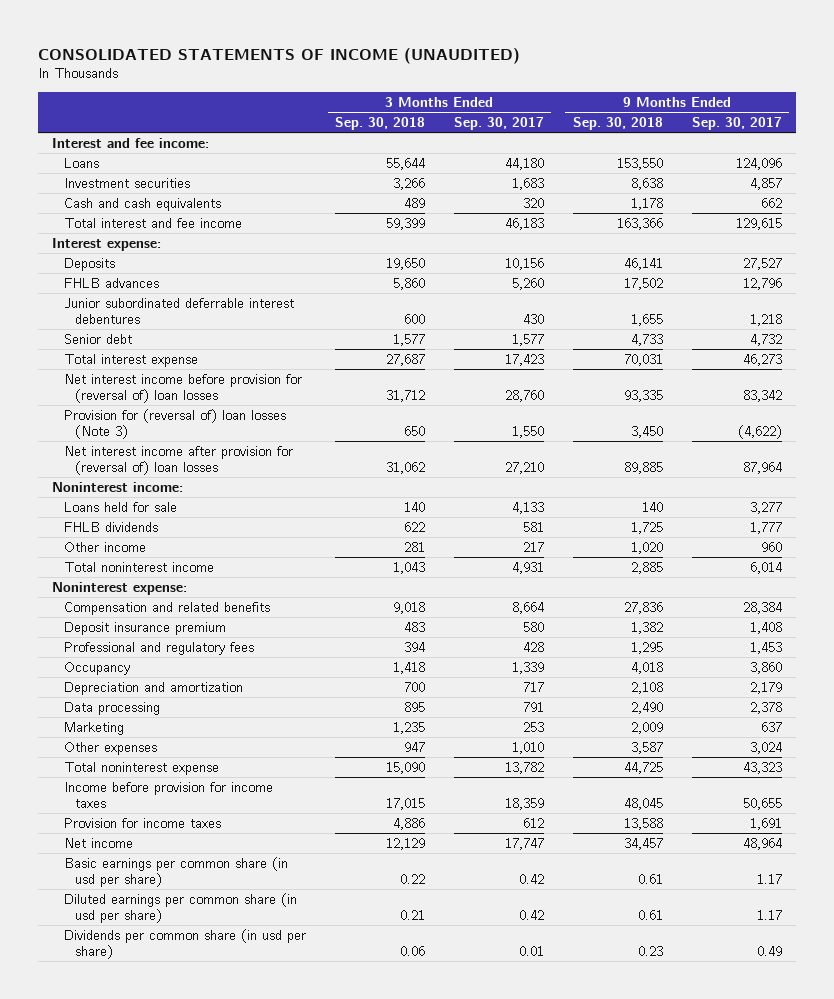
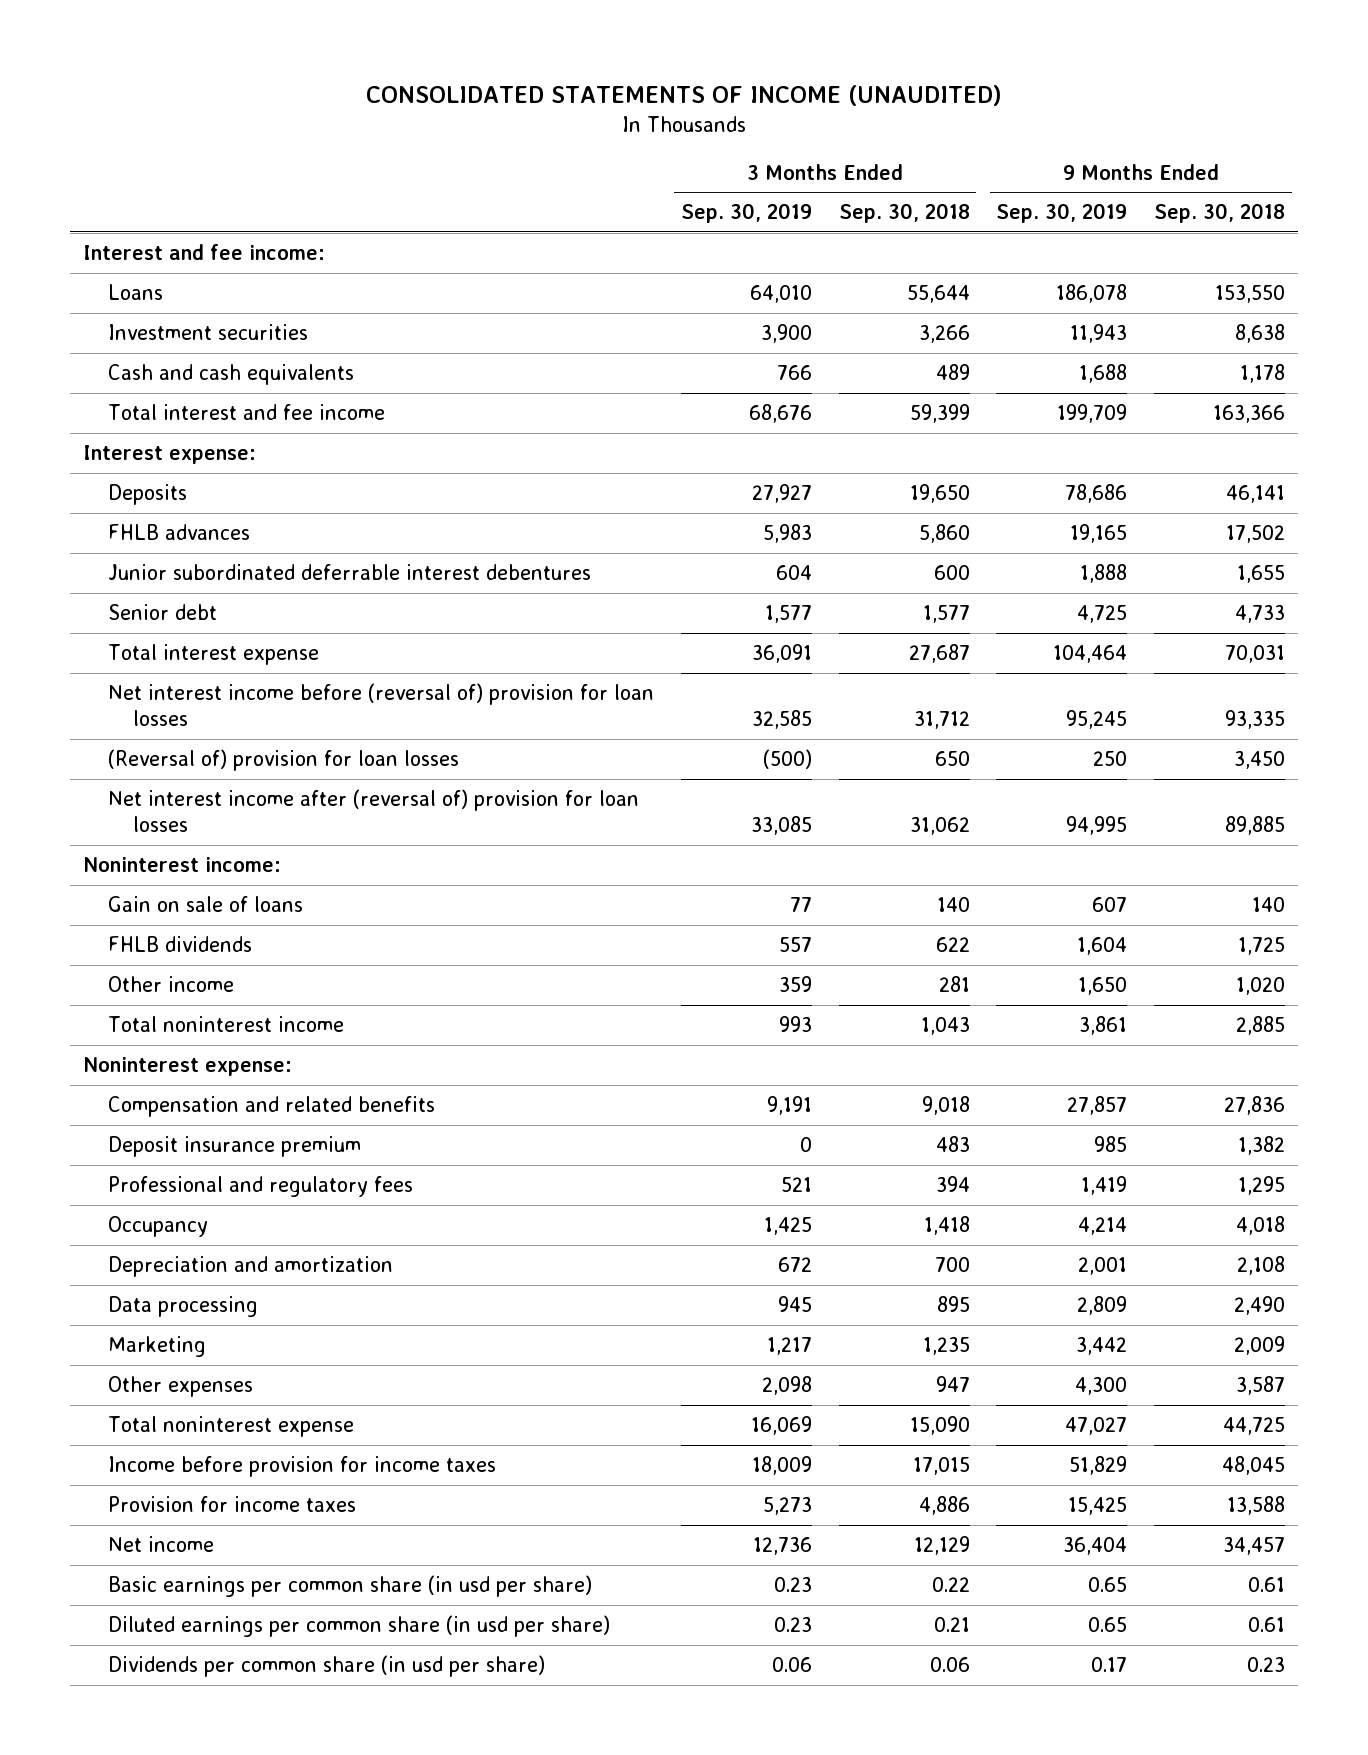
- | 3 Months Ended Sep. 30, 2018 | 3 Months Ended Sep. 30, 2017 | 9 Months Ended Sep. 30, 2018 | 9 Months Ended Sep. 30, 2017
+ | 3 Months Ended Sep. 30, 2019 | 3 Months Ended Sep. 30, 2018 | 9 Months Ended Sep. 30, 2019 | 9 Months Ended Sep. 30, 2018
- Net interest income before provision for (reversal of) loan losses | 31,712 | 28,760 | 93,335 | 83,342
- Provision for (reversal of) loan losses (Note 3) | 650 | 1,550 | 3,450 | (4,622)
- Net interest income after provision for (reversal of) loan losses | 31,062 | 27,210 | 89,885 | 87,964
+ Net interest income before (reversal of) provision for loan losses | 32,585 | 31,712 | 95,245 | 93,335
+ (Reversal of) provision for loan losses | (500) | 650 | 250 | 3,450
+ Net interest income after (reversal of) provision for loan losses | 33,085 | 31,062 | 94,995 | 89,885
- Loans held for sale | 140 | 4,133 | 140 | 3,277
+ Gain on sale of loans | 77 | 140 | 607 | 140

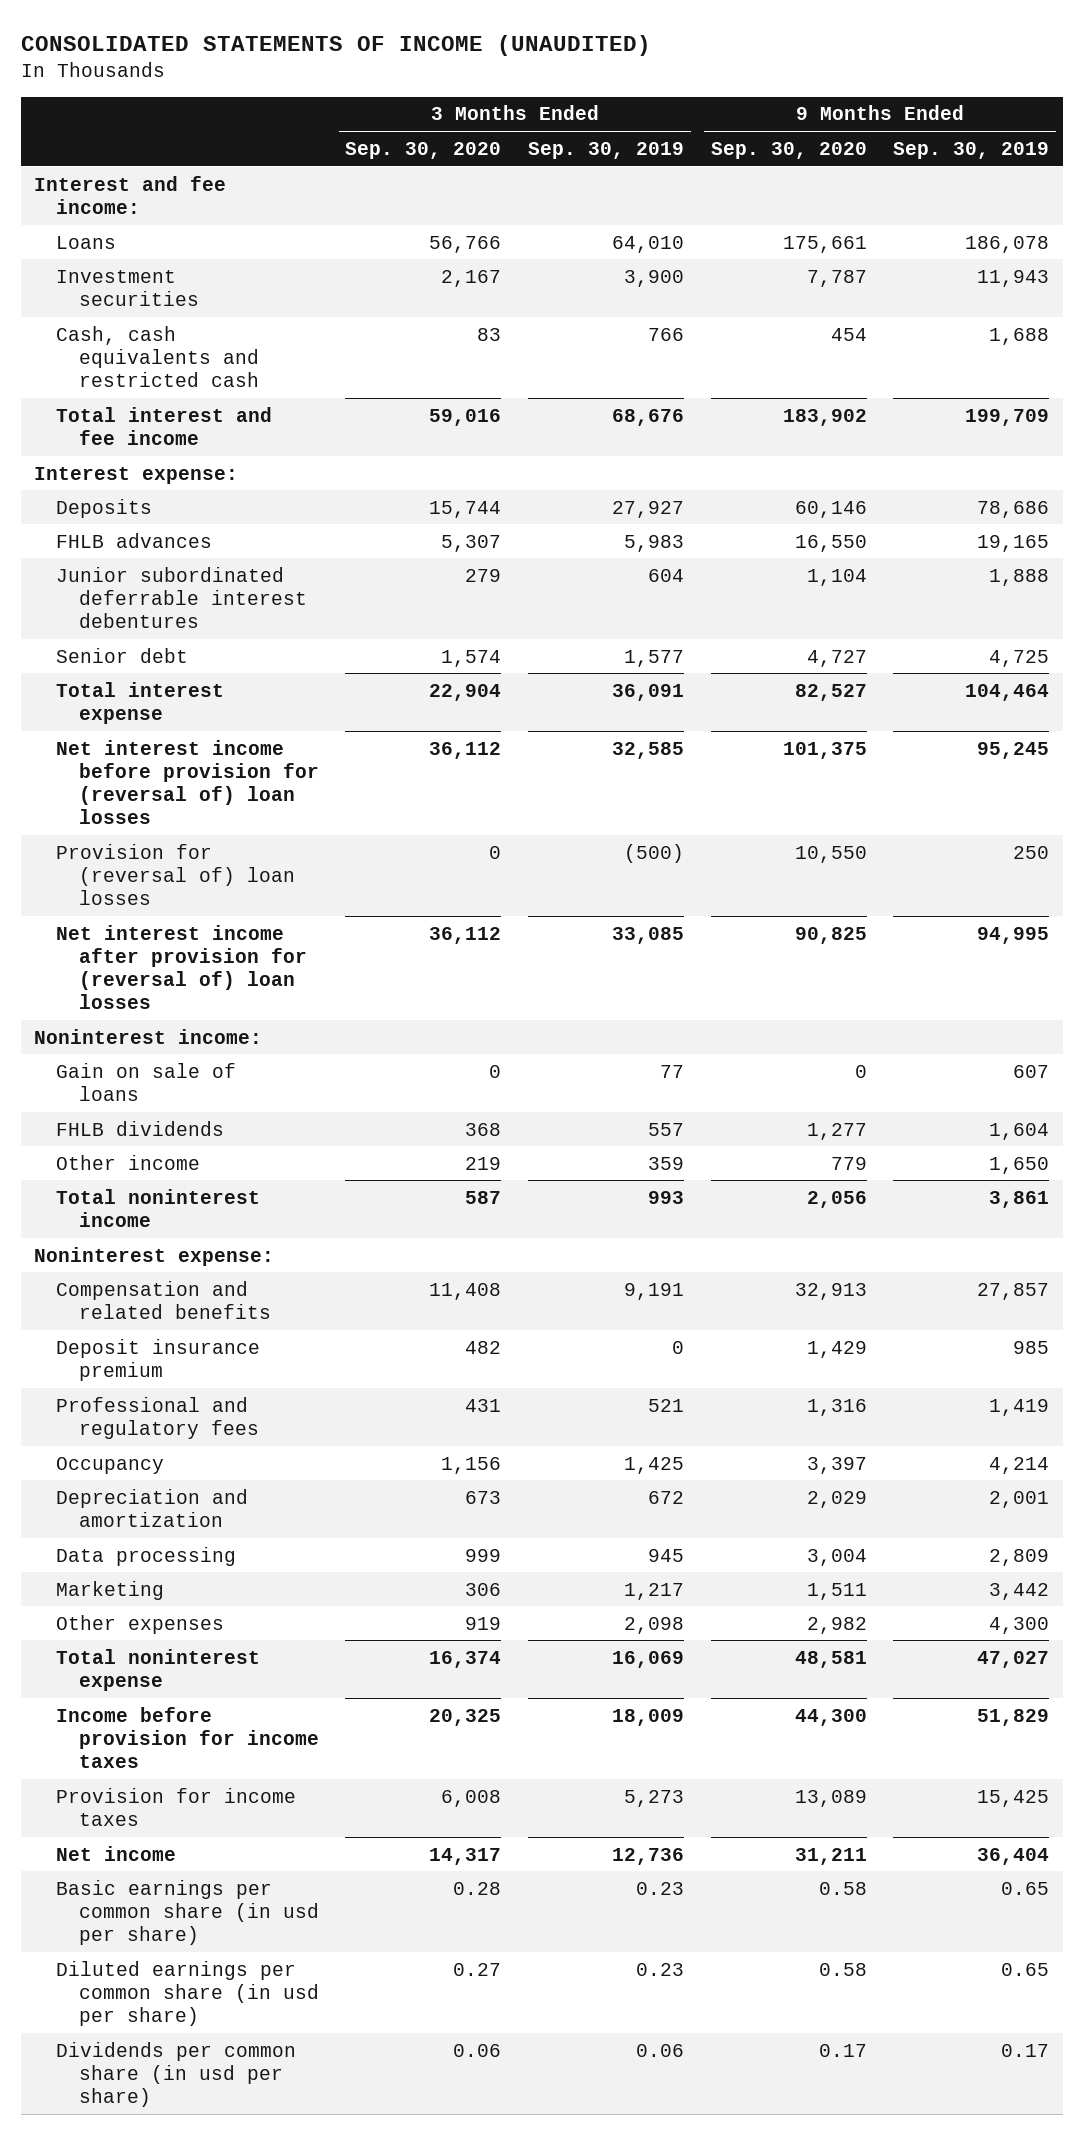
- | 3 Months Ended Sep. 30, 2019 | 3 Months Ended Sep. 30, 2018 | 9 Months Ended Sep. 30, 2019 | 9 Months Ended Sep. 30, 2018
+ | 3 Months Ended Sep. 30, 2020 | 3 Months Ended Sep. 30, 2019 | 9 Months Ended Sep. 30, 2020 | 9 Months Ended Sep. 30, 2019
- Cash and cash equivalents | 766 | 489 | 1,688 | 1,178
+ Cash, cash equivalents and restricted cash | 83 | 766 | 454 | 1,688
- Net interest income before (reversal of) provision for loan losses | 32,585 | 31,712 | 95,245 | 93,335
- (Reversal of) provision for loan losses | (500) | 650 | 250 | 3,450
- Net interest income after (reversal of) provision for loan losses | 33,085 | 31,062 | 94,995 | 89,885
+ Net interest income before provision for (reversal of) loan losses | 36,112 | 32,585 | 101,375 | 95,245
+ Provision for (reversal of) loan losses | 0 | (500) | 10,550 | 250
+ Net interest income after provision for (reversal of) loan losses | 36,112 | 33,085 | 90,825 | 94,995

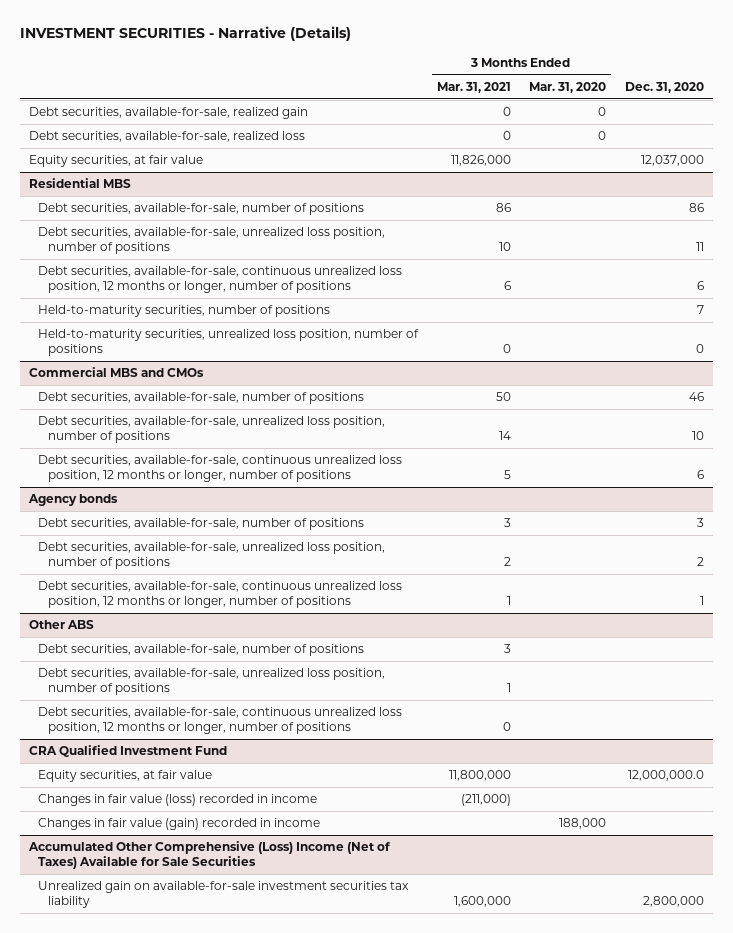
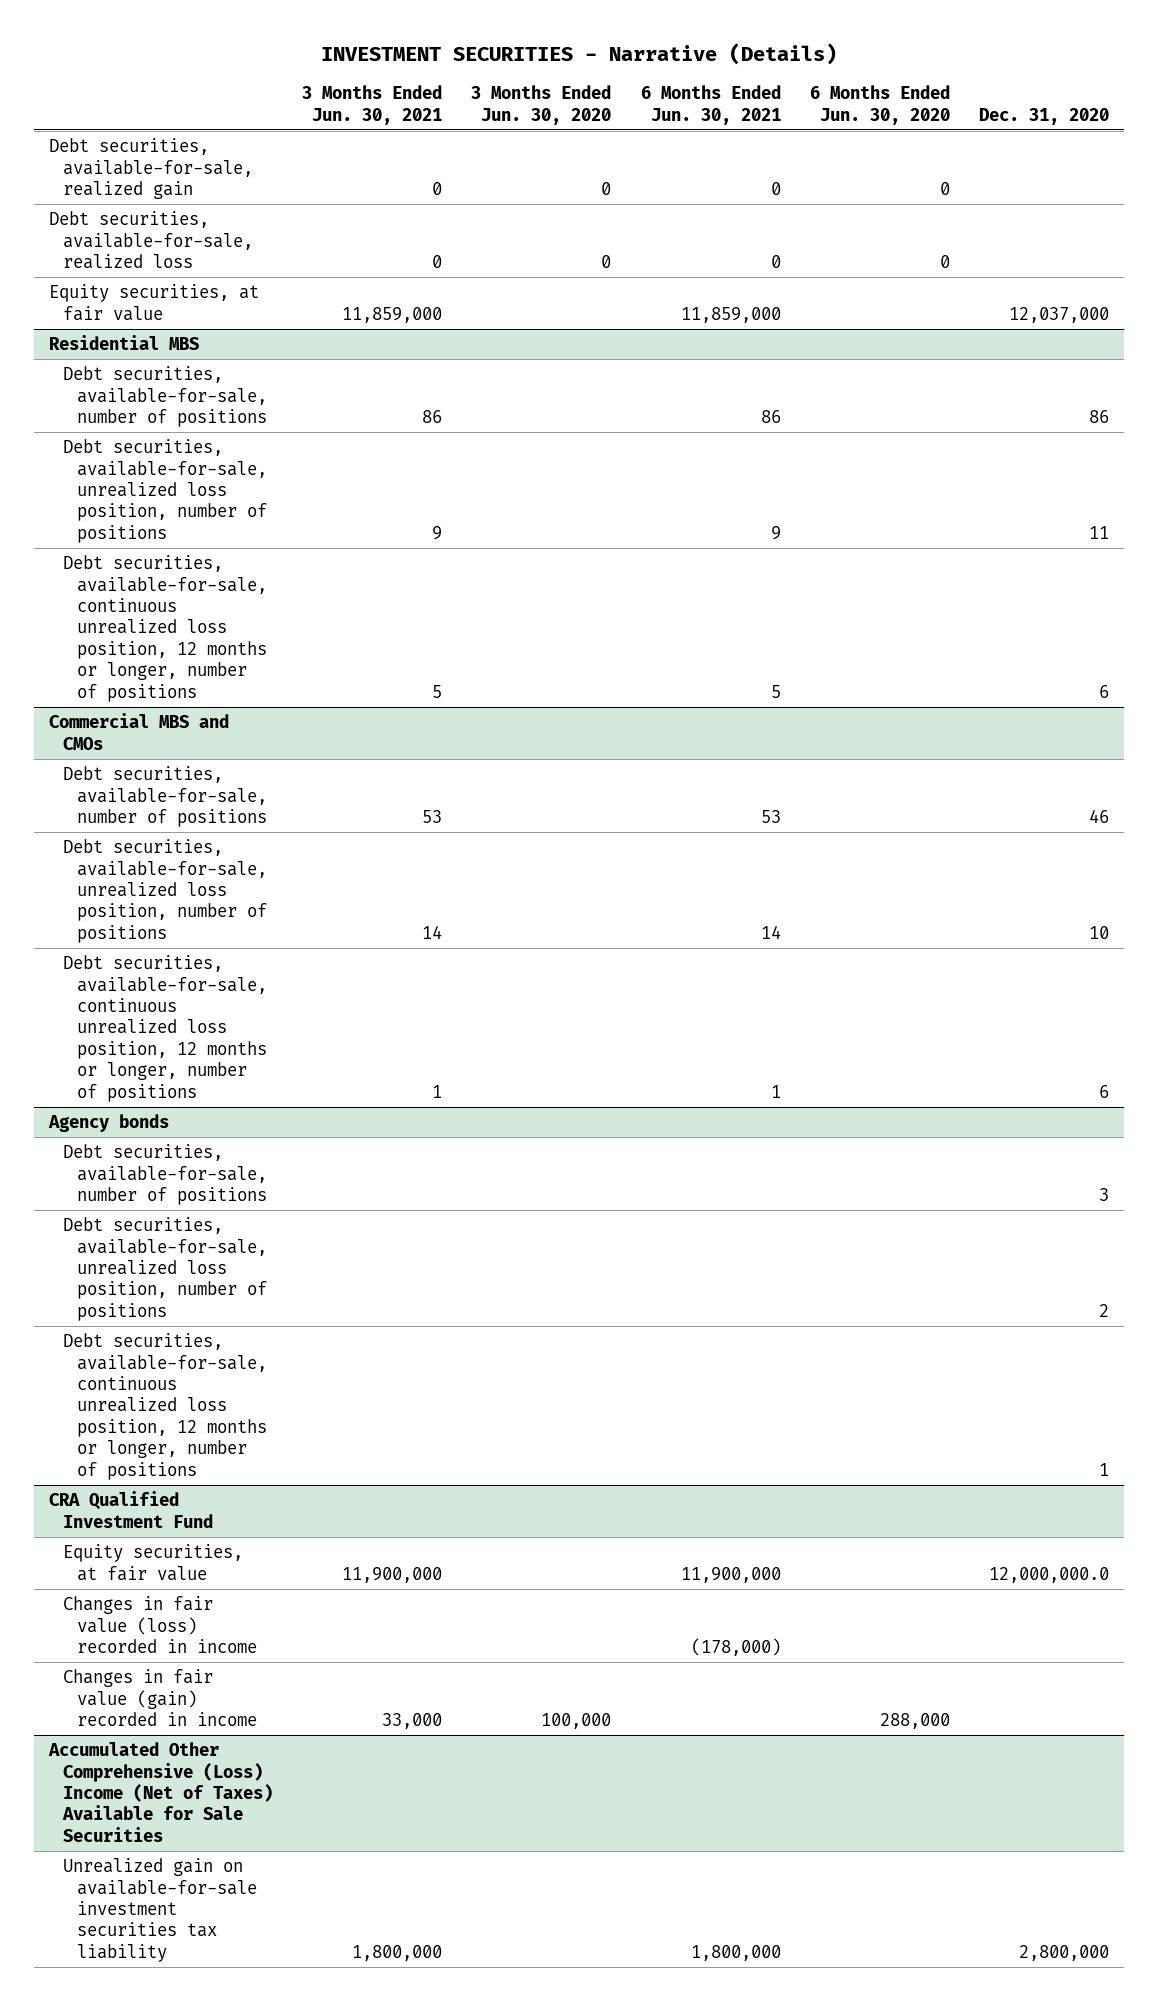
- | 3 Months Ended Mar. 31, 2021 | 3 Months Ended Mar. 31, 2020 | Dec. 31, 2020
+ | 3 Months Ended Jun. 30, 2021 | 3 Months Ended Jun. 30, 2020 | 6 Months Ended Jun. 30, 2021 | 6 Months Ended Jun. 30, 2020 | Dec. 31, 2020
@ Residential MBS
- Held-to-maturity securities, number of positions | | | 7
- Held-to-maturity securities, unrealized loss position, number of positions | 0 | | 0
- Other ABS
- Debt securities, available-for-sale, number of positions | 3 | |
- Debt securities, available-for-sale, unrealized loss position, number of positions | 1 | |
- Debt securities, available-for-sale, continuous unrealized loss position, 12 months or longer, number of positions | 0 | |

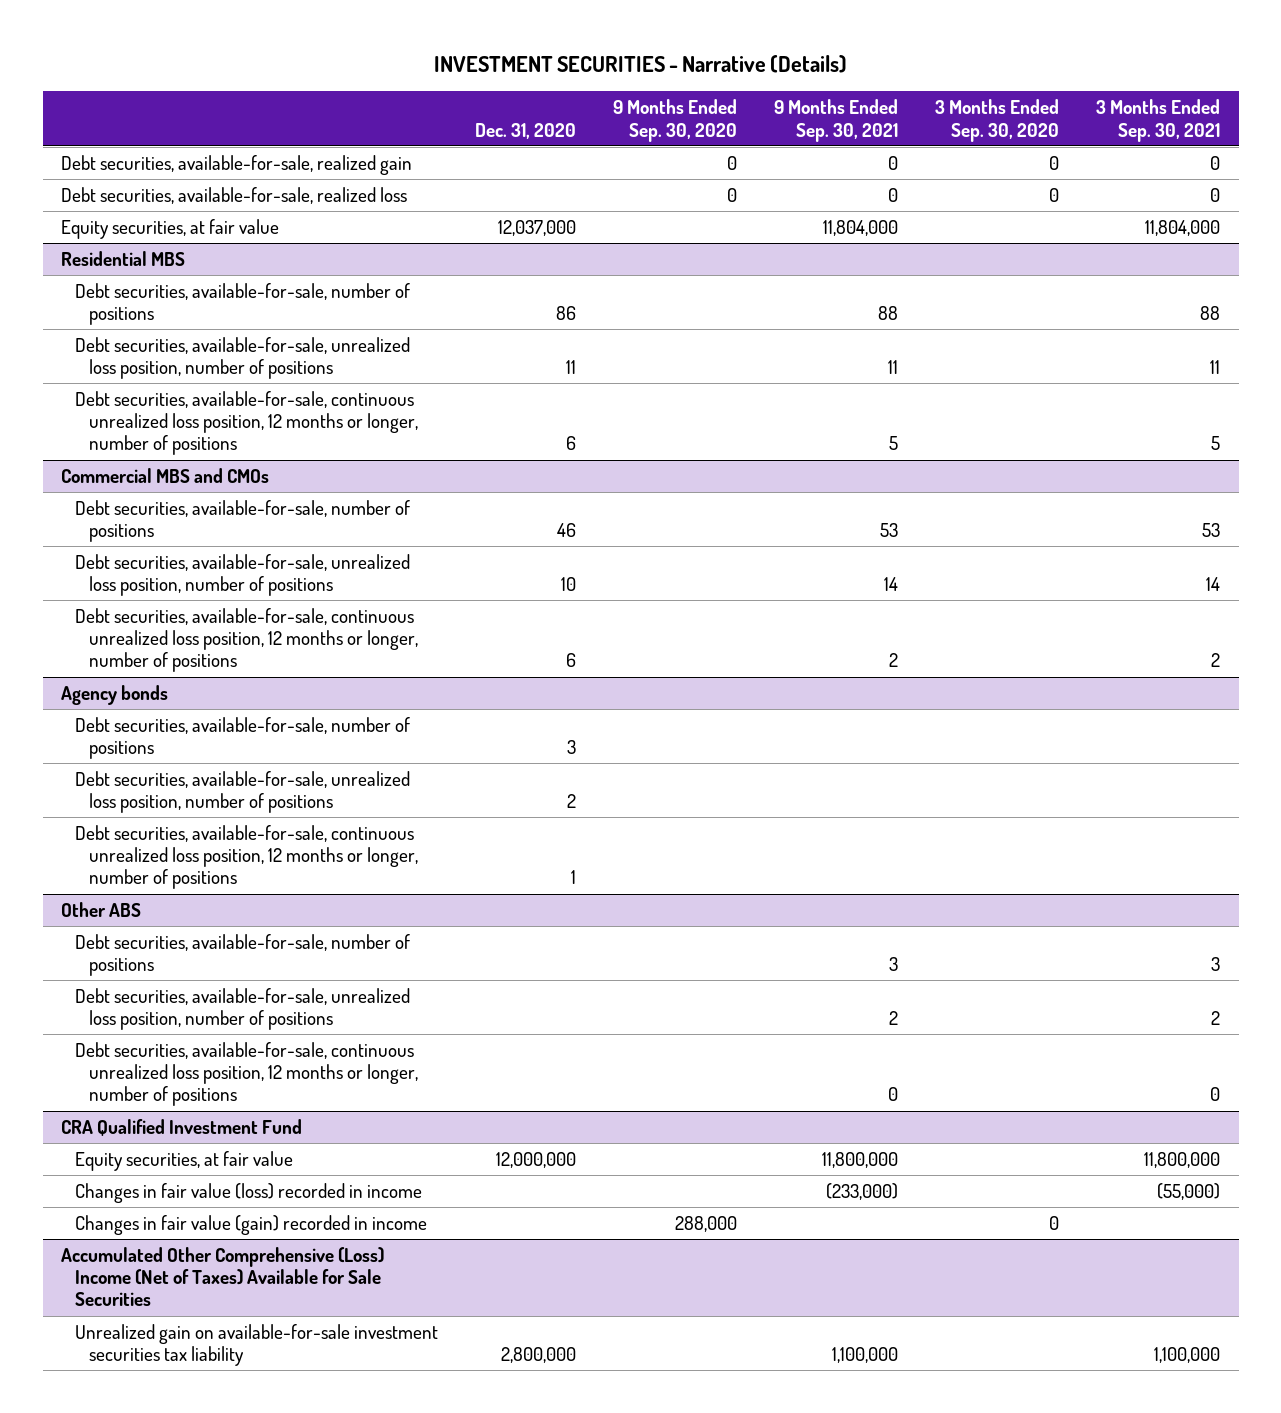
- | 3 Months Ended Jun. 30, 2021 | 3 Months Ended Jun. 30, 2020 | 6 Months Ended Jun. 30, 2021 | 6 Months Ended Jun. 30, 2020 | Dec. 31, 2020
+ | Dec. 31, 2020 | 9 Months Ended Sep. 30, 2020 | 9 Months Ended Sep. 30, 2021 | 3 Months Ended Sep. 30, 2020 | 3 Months Ended Sep. 30, 2021
+ Other ABS
+ Debt securities, available-for-sale, number of positions | | | 3 | | 3
+ Debt securities, available-for-sale, unrealized loss position, number of positions | | | 2 | | 2
+ Debt securities, available-for-sale, continuous unrealized loss position, 12 months or longer, number of positions | | | 0 | | 0
@ CRA Qualified Investment Fund
- Equity securities, at fair value | 11,900,000 | | 11,900,000 | | 12,000,000.0
+ Equity securities, at fair value | 12,000,000 | | 11,800,000 | | 11,800,000

